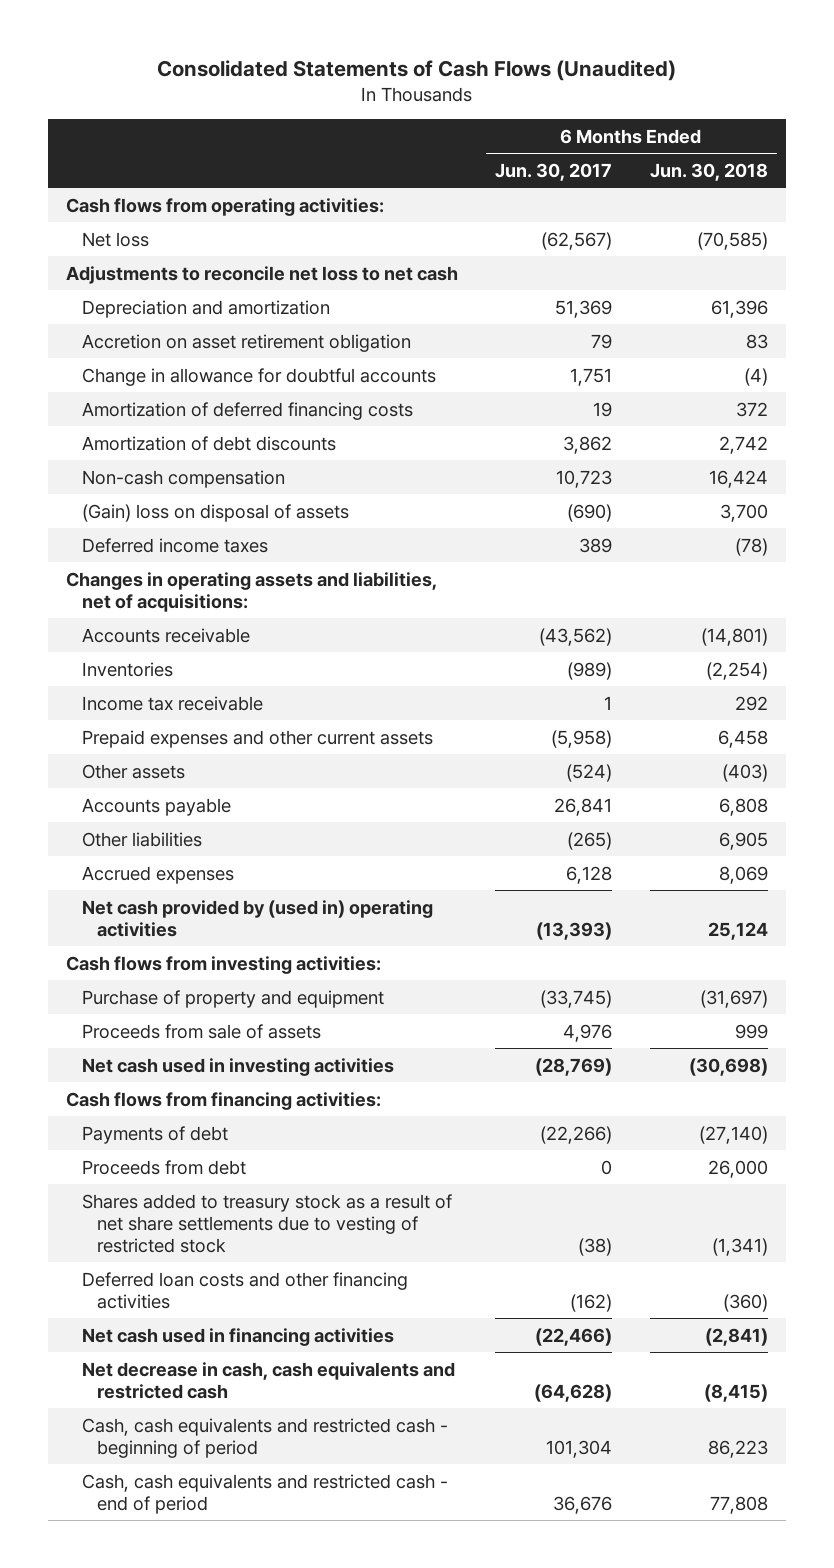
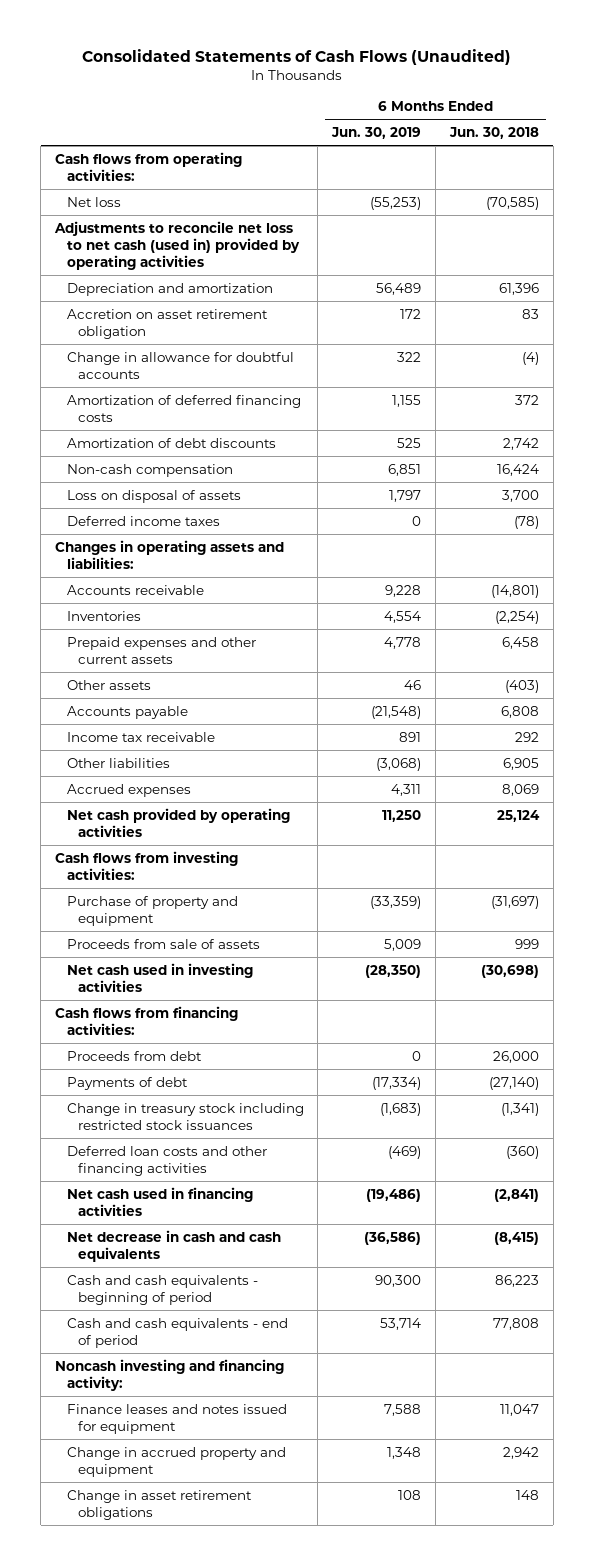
- | 6 Months Ended Jun. 30, 2017 | 6 Months Ended Jun. 30, 2018
+ | 6 Months Ended Jun. 30, 2019 | 6 Months Ended Jun. 30, 2018
- Adjustments to reconcile net loss to net cash
+ Adjustments to reconcile net loss to net cash (used in) provided by operating activities
- (Gain) loss on disposal of assets | (690) | 3,700
+ Loss on disposal of assets | 1,797 | 3,700
- Changes in operating assets and liabilities, net of acquisitions:
+ Changes in operating assets and liabilities:
moved down: Income tax receivable | 891 | 292
- Net cash provided by (used in) operating activities | (13,393) | 25,124
+ Net cash provided by operating activities | 11,250 | 25,124
- Shares added to treasury stock as a result of net share settlements due to vesting of restricted stock | (38) | (1,341)
moved down: Payments of debt | (17,334) | (27,140)
+ Change in treasury stock including restricted stock issuances | (1,683) | (1,341)
- Net decrease in cash, cash equivalents and restricted cash | (64,628) | (8,415)
- Cash, cash equivalents and restricted cash - beginning of period | 101,304 | 86,223
- Cash, cash equivalents and restricted cash - end of period | 36,676 | 77,808
+ Net decrease in cash and cash equivalents | (36,586) | (8,415)
+ Cash and cash equivalents - beginning of period | 90,300 | 86,223
+ Cash and cash equivalents - end of period | 53,714 | 77,808
+ Noncash investing and financing activity:
+ Finance leases and notes issued for equipment | 7,588 | 11,047
+ Change in accrued property and equipment | 1,348 | 2,942
+ Change in asset retirement obligations | 108 | 148

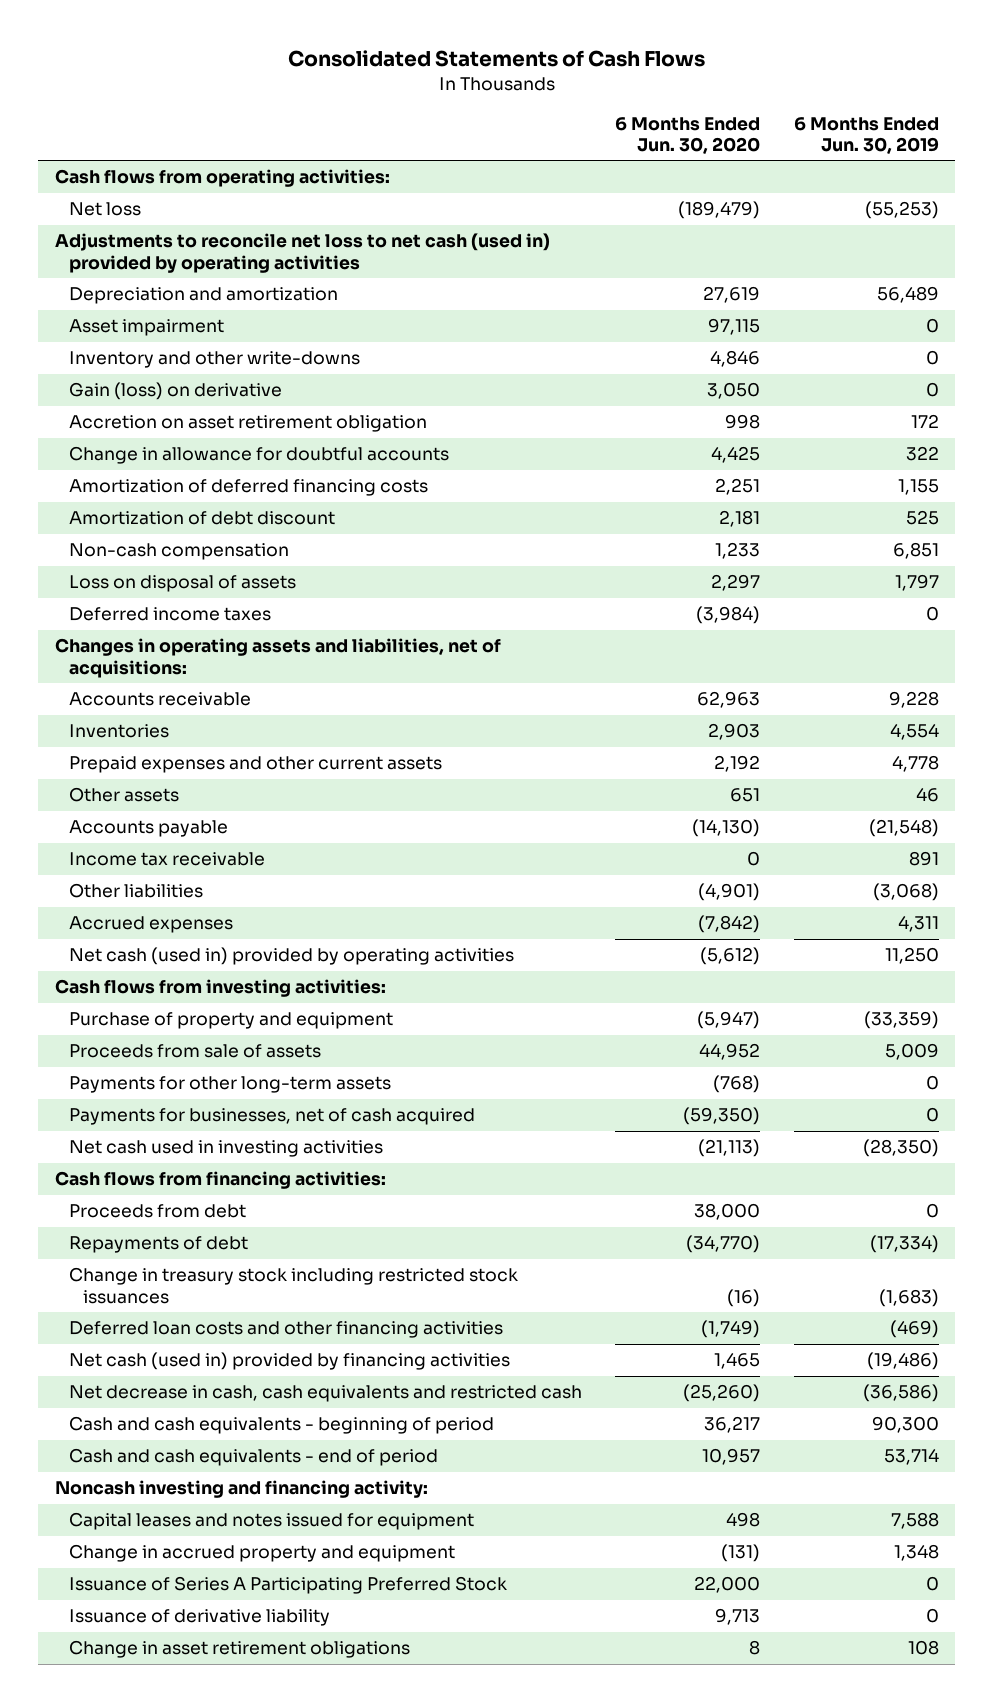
- Consolidated Statements of Cash Flows (Unaudited)
+ Consolidated Statements of Cash Flows
- | 6 Months Ended Jun. 30, 2019 | 6 Months Ended Jun. 30, 2018
+ | 6 Months Ended Jun. 30, 2020 | 6 Months Ended Jun. 30, 2019
+ Asset impairment | 97,115 | 0
+ Inventory and other write-downs | 4,846 | 0
+ Gain (loss) on derivative | 3,050 | 0
- Amortization of debt discounts | 525 | 2,742
+ Amortization of debt discount | 2,181 | 525
- Changes in operating assets and liabilities:
+ Changes in operating assets and liabilities, net of acquisitions:
- Net cash provided by operating activities | 11,250 | 25,124
+ Net cash (used in) provided by operating activities | (5,612) | 11,250
+ Payments for other long-term assets | (768) | 0
+ Payments for businesses, net of cash acquired | (59,350) | 0
- Payments of debt | (17,334) | (27,140)
+ Repayments of debt | (34,770) | (17,334)
- Net cash used in financing activities | (19,486) | (2,841)
- Net decrease in cash and cash equivalents | (36,586) | (8,415)
+ Net cash (used in) provided by financing activities | 1,465 | (19,486)
+ Net decrease in cash, cash equivalents and restricted cash | (25,260) | (36,586)
- Finance leases and notes issued for equipment | 7,588 | 11,047
+ Capital leases and notes issued for equipment | 498 | 7,588
+ Issuance of Series A Participating Preferred Stock | 22,000 | 0
+ Issuance of derivative liability | 9,713 | 0

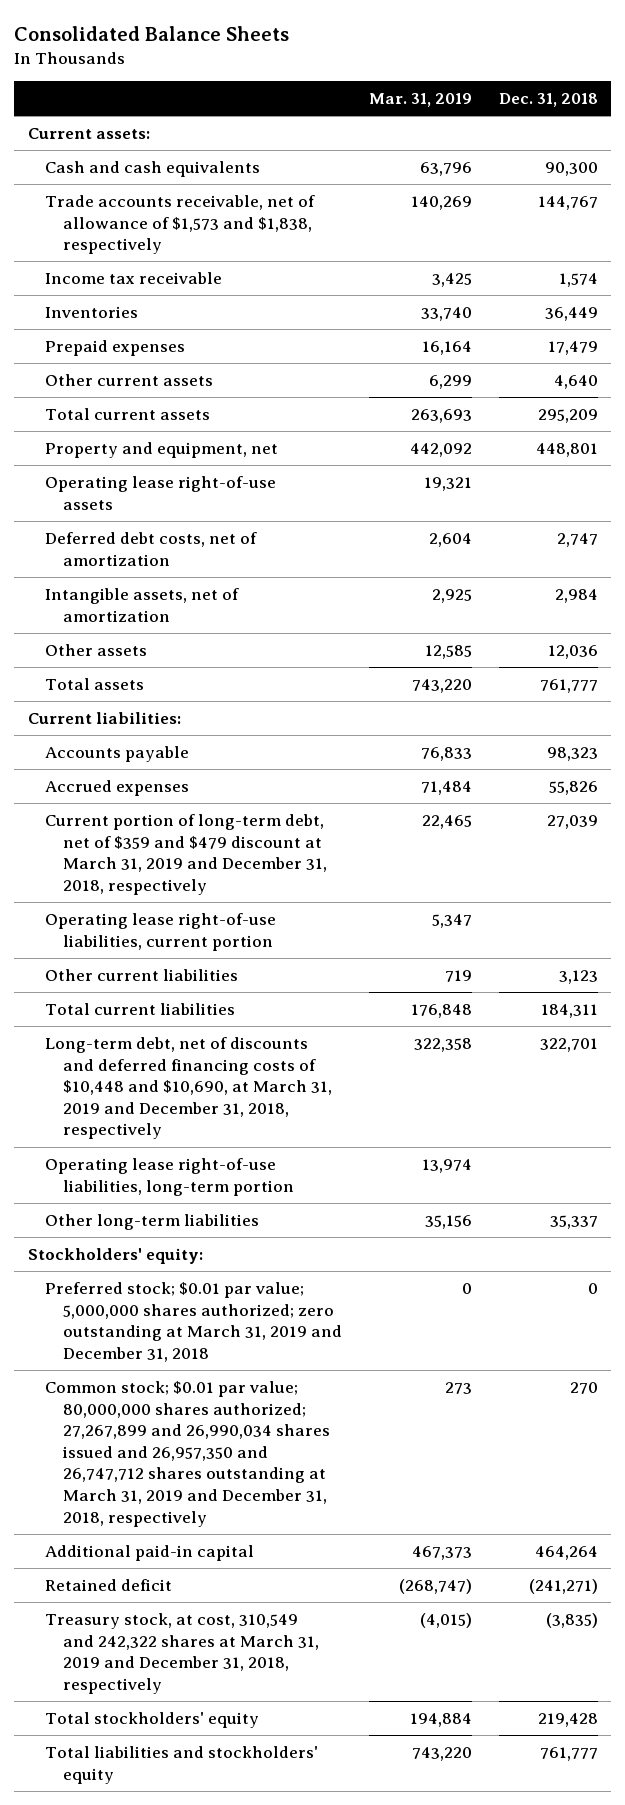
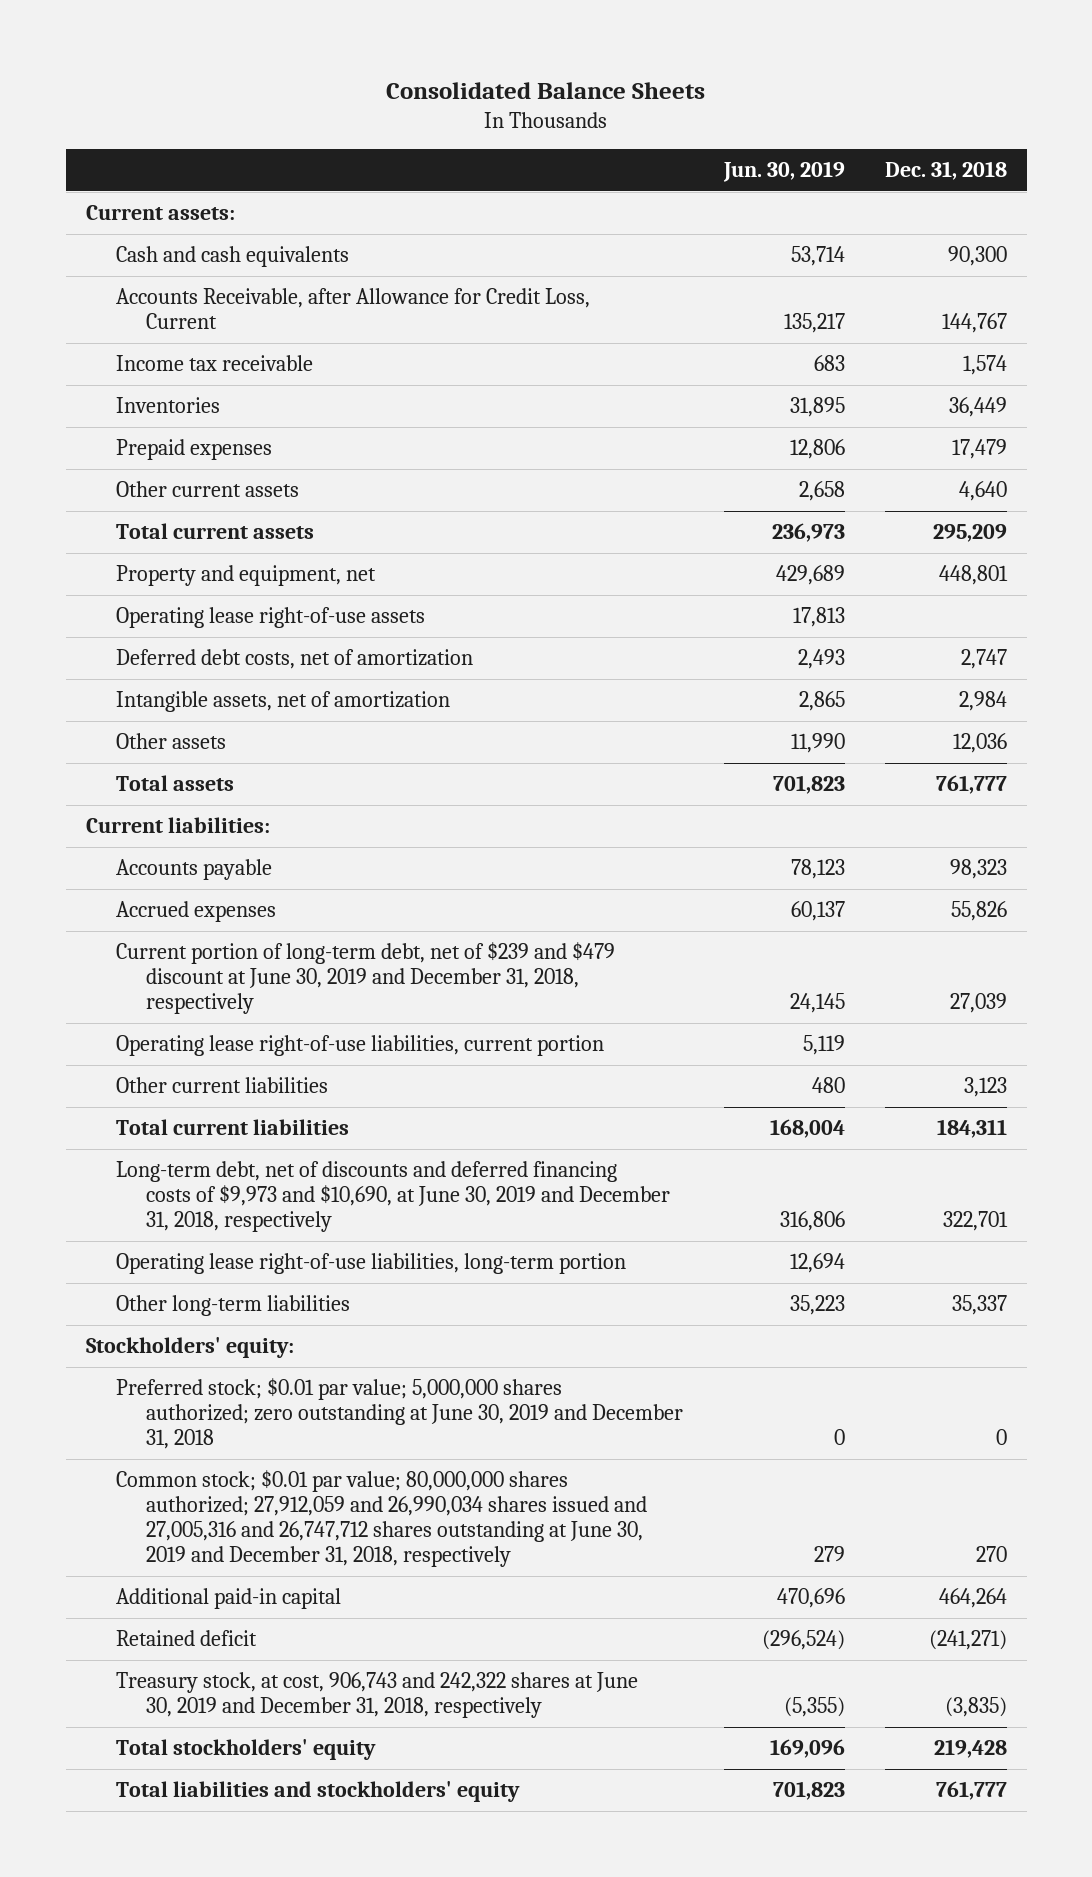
- | Mar. 31, 2019 | Dec. 31, 2018
+ | Jun. 30, 2019 | Dec. 31, 2018
- Trade accounts receivable, net of allowance of $1,573 and $1,838, respectively | 140,269 | 144,767
+ Accounts Receivable, after Allowance for Credit Loss, Current | 135,217 | 144,767
- Current portion of long-term debt, net of $359 and $479 discount at March 31, 2019 and December 31, 2018, respectively | 22,465 | 27,039
+ Current portion of long-term debt, net of $239 and $479 discount at June 30, 2019 and December 31, 2018, respectively | 24,145 | 27,039
- Long-term debt, net of discounts and deferred financing costs of $10,448 and $10,690, at March 31, 2019 and December 31, 2018, respectively | 322,358 | 322,701
+ Long-term debt, net of discounts and deferred financing costs of $9,973 and $10,690, at June 30, 2019 and December 31, 2018, respectively | 316,806 | 322,701
- Preferred stock; $0.01 par value; 5,000,000 shares authorized; zero outstanding at March 31, 2019 and December 31, 2018 | 0 | 0
- Common stock; $0.01 par value; 80,000,000 shares authorized; 27,267,899 and 26,990,034 shares issued and 26,957,350 and 26,747,712 shares outstanding at March 31, 2019 and December 31, 2018, respectively | 273 | 270
+ Preferred stock; $0.01 par value; 5,000,000 shares authorized; zero outstanding at June 30, 2019 and December 31, 2018 | 0 | 0
+ Common stock; $0.01 par value; 80,000,000 shares authorized; 27,912,059 and 26,990,034 shares issued and 27,005,316 and 26,747,712 shares outstanding at June 30, 2019 and December 31, 2018, respectively | 279 | 270
- Treasury stock, at cost, 310,549 and 242,322 shares at March 31, 2019 and December 31, 2018, respectively | (4,015) | (3,835)
+ Treasury stock, at cost, 906,743 and 242,322 shares at June 30, 2019 and December 31, 2018, respectively | (5,355) | (3,835)

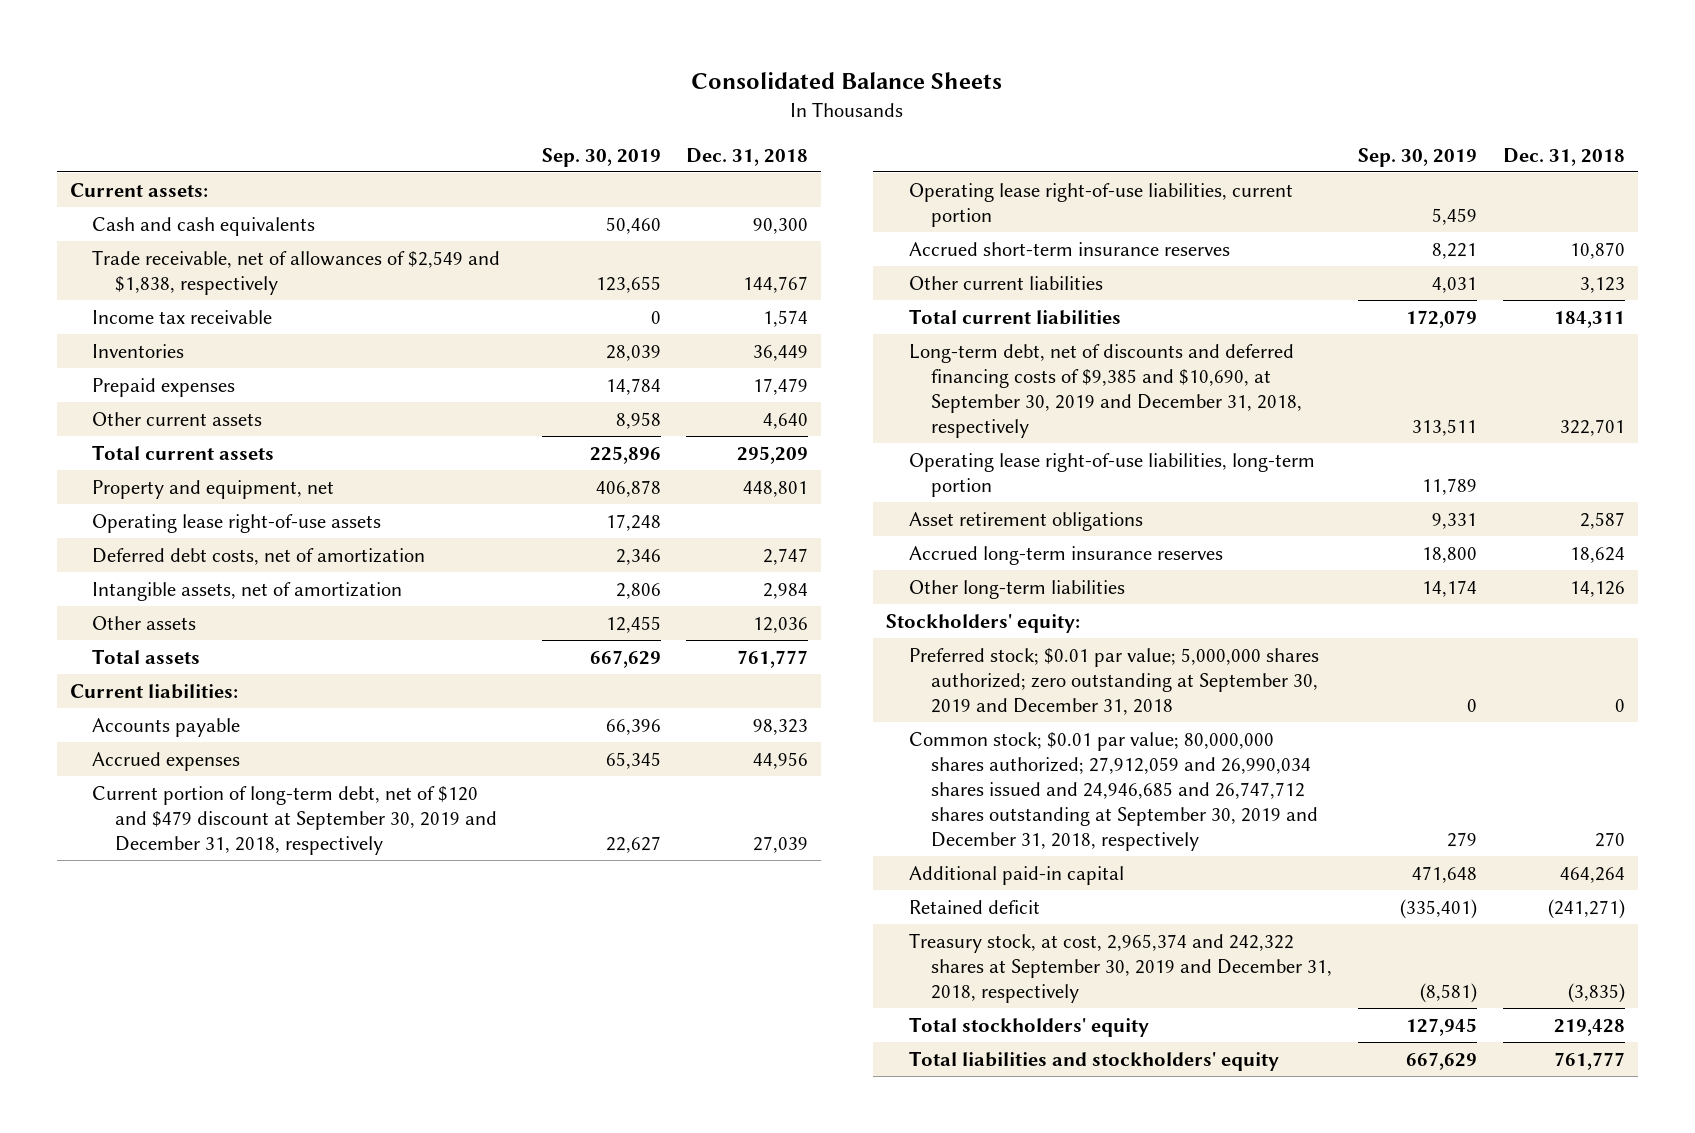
- | Jun. 30, 2019 | Dec. 31, 2018
+ | Sep. 30, 2019 | Dec. 31, 2018
- Accounts Receivable, after Allowance for Credit Loss, Current | 135,217 | 144,767
+ Trade receivable, net of allowances of $2,549 and $1,838, respectively | 123,655 | 144,767
- Accrued expenses | 60,137 | 55,826
- Current portion of long-term debt, net of $239 and $479 discount at June 30, 2019 and December 31, 2018, respectively | 24,145 | 27,039
+ Accrued expenses | 65,345 | 44,956
+ Current portion of long-term debt, net of $120 and $479 discount at September 30, 2019 and December 31, 2018, respectively | 22,627 | 27,039
+ Accrued short-term insurance reserves | 8,221 | 10,870
- Long-term debt, net of discounts and deferred financing costs of $9,973 and $10,690, at June 30, 2019 and December 31, 2018, respectively | 316,806 | 322,701
+ Long-term debt, net of discounts and deferred financing costs of $9,385 and $10,690, at September 30, 2019 and December 31, 2018, respectively | 313,511 | 322,701
- Other long-term liabilities | 35,223 | 35,337
+ Asset retirement obligations | 9,331 | 2,587
+ Accrued long-term insurance reserves | 18,800 | 18,624
+ Other long-term liabilities | 14,174 | 14,126
- Preferred stock; $0.01 par value; 5,000,000 shares authorized; zero outstanding at June 30, 2019 and December 31, 2018 | 0 | 0
- Common stock; $0.01 par value; 80,000,000 shares authorized; 27,912,059 and 26,990,034 shares issued and 27,005,316 and 26,747,712 shares outstanding at June 30, 2019 and December 31, 2018, respectively | 279 | 270
+ Preferred stock; $0.01 par value; 5,000,000 shares authorized; zero outstanding at September 30, 2019 and December 31, 2018 | 0 | 0
+ Common stock; $0.01 par value; 80,000,000 shares authorized; 27,912,059 and 26,990,034 shares issued and 24,946,685 and 26,747,712 shares outstanding at September 30, 2019 and December 31, 2018, respectively | 279 | 270
- Treasury stock, at cost, 906,743 and 242,322 shares at June 30, 2019 and December 31, 2018, respectively | (5,355) | (3,835)
+ Treasury stock, at cost, 2,965,374 and 242,322 shares at September 30, 2019 and December 31, 2018, respectively | (8,581) | (3,835)

